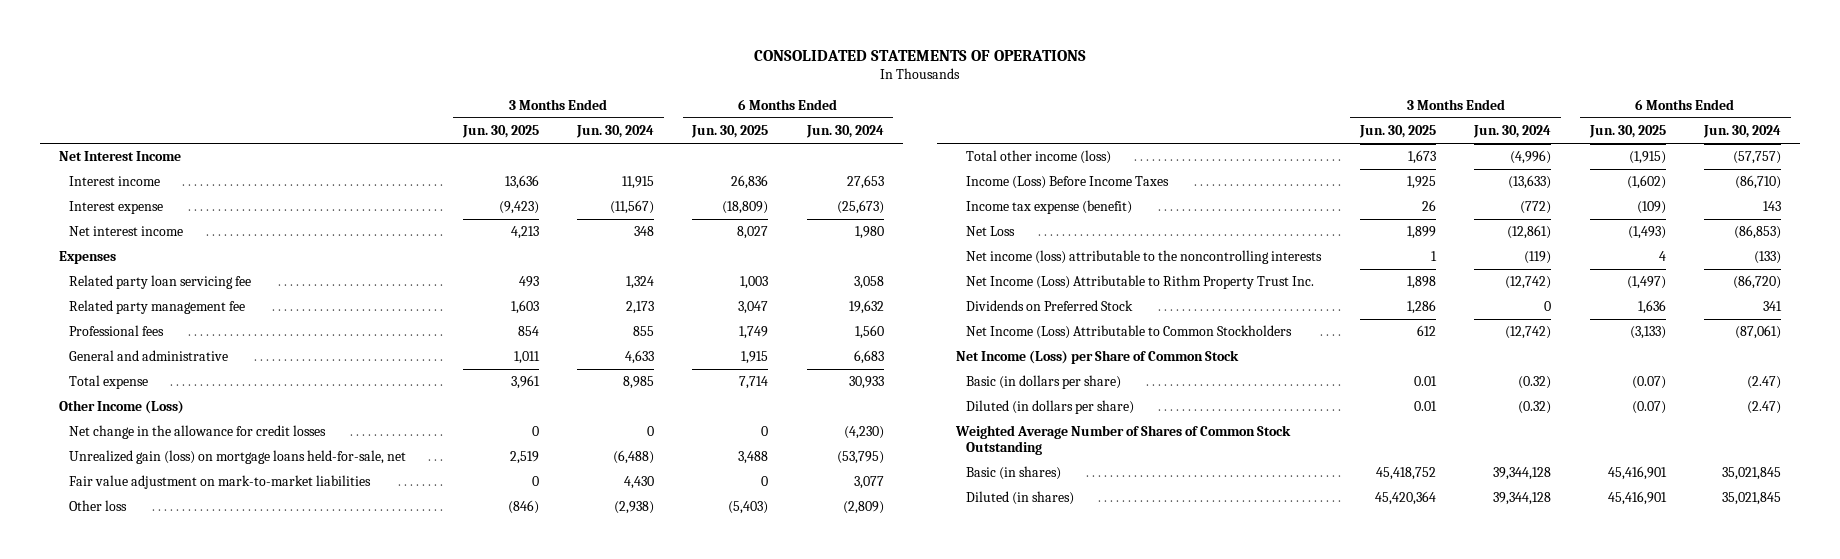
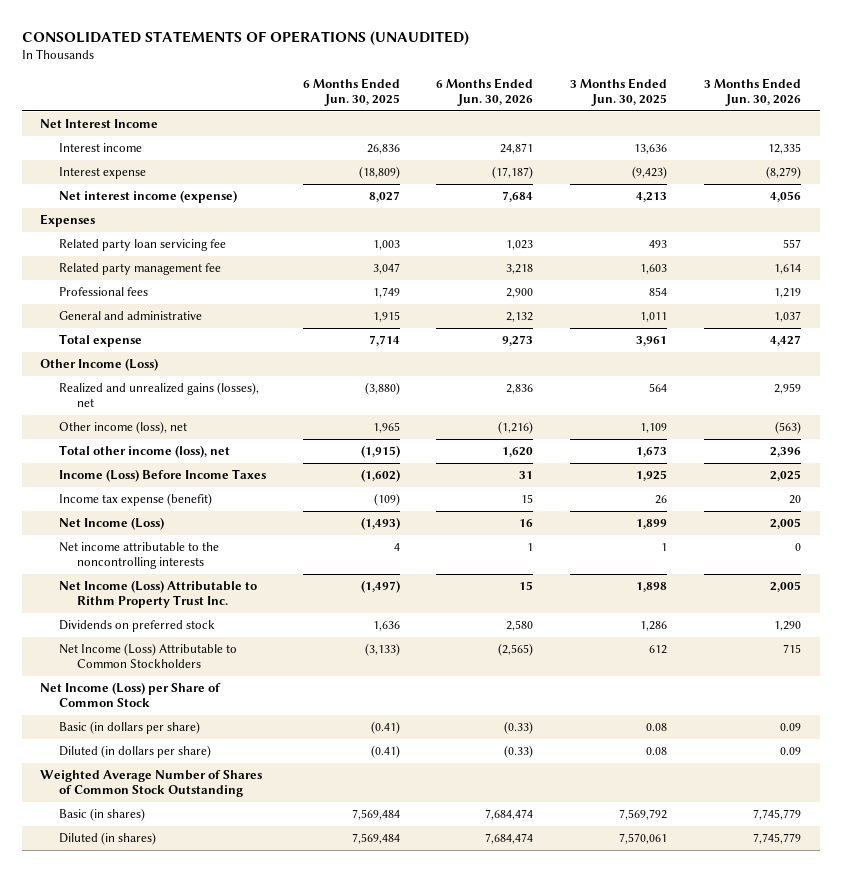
- CONSOLIDATED STATEMENTS OF OPERATIONS
+ CONSOLIDATED STATEMENTS OF OPERATIONS (UNAUDITED)
- | 3 Months Ended Jun. 30, 2025 | 3 Months Ended Jun. 30, 2024 | 6 Months Ended Jun. 30, 2025 | 6 Months Ended Jun. 30, 2024
+ | 6 Months Ended Jun. 30, 2025 | 6 Months Ended Jun. 30, 2026 | 3 Months Ended Jun. 30, 2025 | 3 Months Ended Jun. 30, 2026
- Net interest income | 4,213 | 348 | 8,027 | 1,980
+ Net interest income (expense) | 8,027 | 7,684 | 4,213 | 4,056
- Net change in the allowance for credit losses | 0 | 0 | 0 | (4,230)
- Unrealized gain (loss) on mortgage loans held-for-sale, net | 2,519 | (6,488) | 3,488 | (53,795)
- Fair value adjustment on mark-to-market liabilities | 0 | 4,430 | 0 | 3,077
- Other loss | (846) | (2,938) | (5,403) | (2,809)
- Total other income (loss) | 1,673 | (4,996) | (1,915) | (57,757)
+ Realized and unrealized gains (losses), net | (3,880) | 2,836 | 564 | 2,959
+ Other income (loss), net | 1,965 | (1,216) | 1,109 | (563)
+ Total other income (loss), net | (1,915) | 1,620 | 1,673 | 2,396
- Net Loss | 1,899 | (12,861) | (1,493) | (86,853)
- Net income (loss) attributable to the noncontrolling interests | 1 | (119) | 4 | (133)
+ Net Income (Loss) | (1,493) | 16 | 1,899 | 2,005
+ Net income attributable to the noncontrolling interests | 4 | 1 | 1 | 0
- Dividends on Preferred Stock | 1,286 | 0 | 1,636 | 341
+ Dividends on preferred stock | 1,636 | 2,580 | 1,286 | 1,290
- Basic (in dollars per share) | 0.01 | (0.32) | (0.07) | (2.47)
- Diluted (in dollars per share) | 0.01 | (0.32) | (0.07) | (2.47)
+ Basic (in dollars per share) | (0.41) | (0.33) | 0.08 | 0.09
+ Diluted (in dollars per share) | (0.41) | (0.33) | 0.08 | 0.09
- Basic (in shares) | 45,418,752 | 39,344,128 | 45,416,901 | 35,021,845
- Diluted (in shares) | 45,420,364 | 39,344,128 | 45,416,901 | 35,021,845
+ Basic (in shares) | 7,569,484 | 7,684,474 | 7,569,792 | 7,745,779
+ Diluted (in shares) | 7,569,484 | 7,684,474 | 7,570,061 | 7,745,779

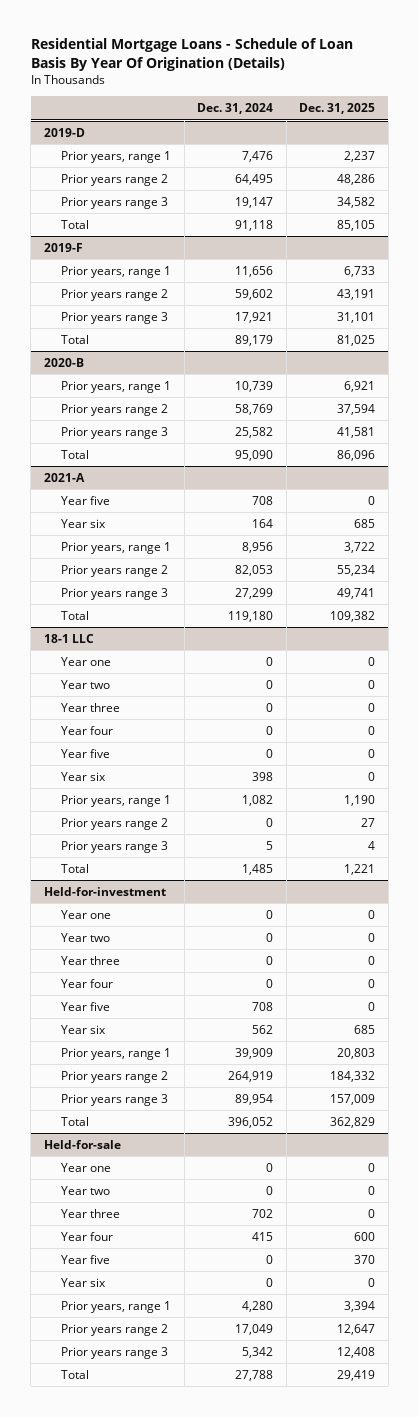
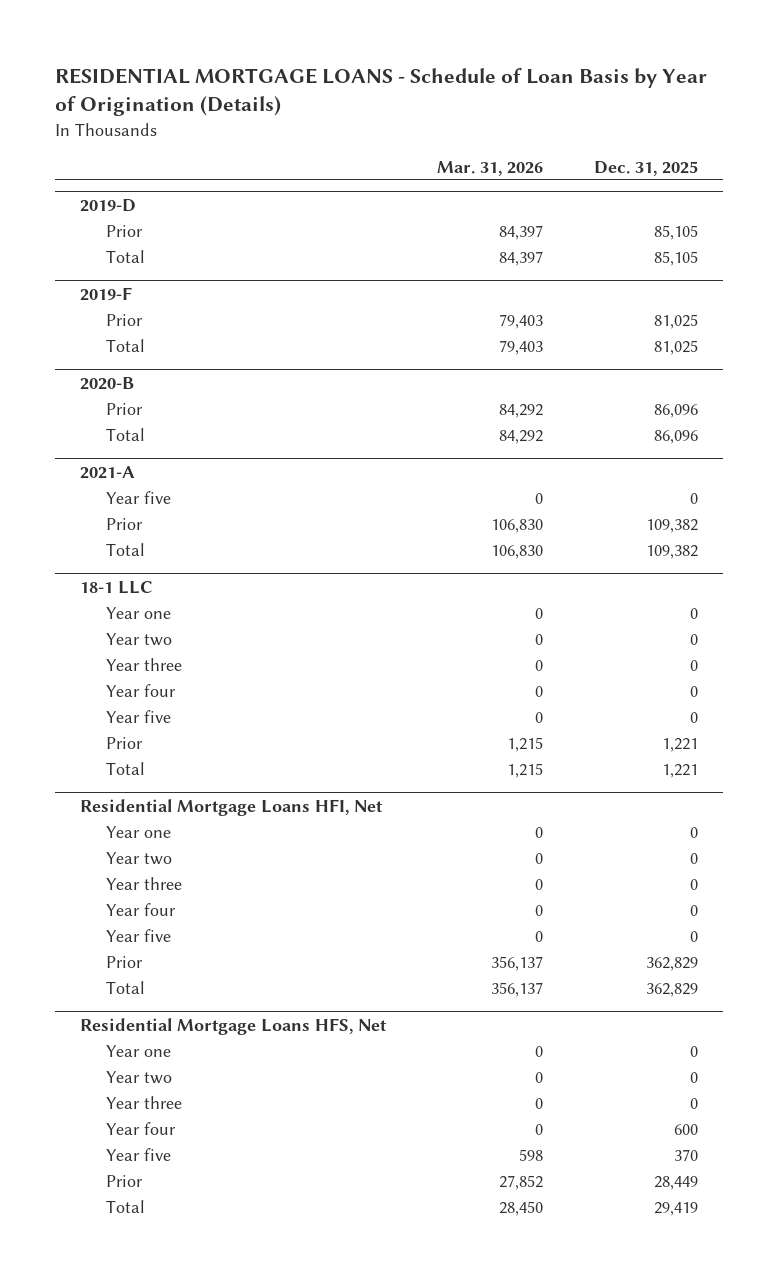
- Residential Mortgage Loans - Schedule of Loan Basis By Year Of Origination (Details)
+ RESIDENTIAL MORTGAGE LOANS - Schedule of Loan Basis by Year of Origination (Details)
- | Dec. 31, 2024 | Dec. 31, 2025
+ | Mar. 31, 2026 | Dec. 31, 2025
@ 2019-D
- Prior years, range 1 | 7,476 | 2,237
- Prior years range 2 | 64,495 | 48,286
- Prior years range 3 | 19,147 | 34,582
+ Prior | 84,397 | 85,105
@ 2019-F
- Prior years, range 1 | 11,656 | 6,733
- Prior years range 2 | 59,602 | 43,191
- Prior years range 3 | 17,921 | 31,101
+ Prior | 79,403 | 81,025
@ 2020-B
- Prior years, range 1 | 10,739 | 6,921
- Prior years range 2 | 58,769 | 37,594
- Prior years range 3 | 25,582 | 41,581
+ Prior | 84,292 | 86,096
@ 2021-A
- Year six | 164 | 685
- Prior years, range 1 | 8,956 | 3,722
- Prior years range 2 | 82,053 | 55,234
- Prior years range 3 | 27,299 | 49,741
+ Prior | 106,830 | 109,382
@ 18-1 LLC
- Year six | 398 | 0
- Prior years, range 1 | 1,082 | 1,190
- Prior years range 2 | 0 | 27
- Prior years range 3 | 5 | 4
+ Prior | 1,215 | 1,221
- Held-for-investment
+ Residential Mortgage Loans HFI, Net
- Year six | 562 | 685
- Prior years, range 1 | 39,909 | 20,803
- Prior years range 2 | 264,919 | 184,332
- Prior years range 3 | 89,954 | 157,009
+ Prior | 356,137 | 362,829
- Held-for-sale
+ Residential Mortgage Loans HFS, Net
- Year six | 0 | 0
- Prior years, range 1 | 4,280 | 3,394
- Prior years range 2 | 17,049 | 12,647
- Prior years range 3 | 5,342 | 12,408
+ Prior | 27,852 | 28,449

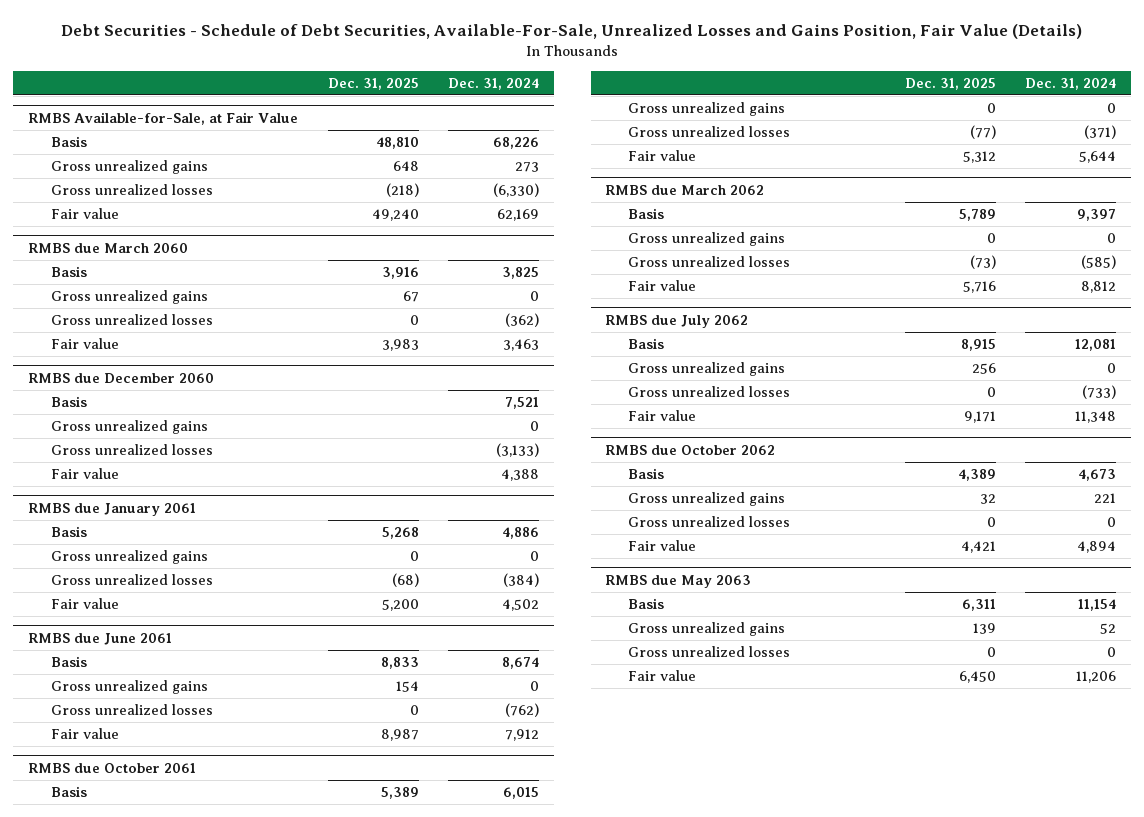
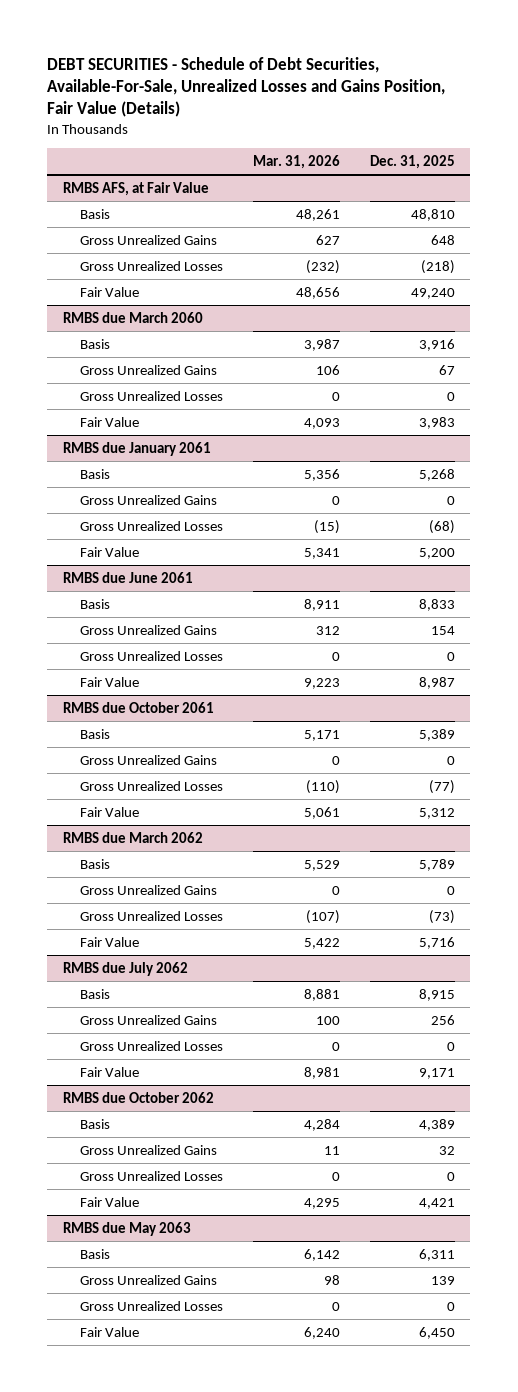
- Debt Securities - Schedule of Debt Securities, Available-For-Sale, Unrealized Losses and Gains Position, Fair Value (Details)
+ DEBT SECURITIES - Schedule of Debt Securities, Available-For-Sale, Unrealized Losses and Gains Position, Fair Value (Details)
- | Dec. 31, 2025 | Dec. 31, 2024
+ | Mar. 31, 2026 | Dec. 31, 2025
- RMBS Available-for-Sale, at Fair Value
+ RMBS AFS, at Fair Value
- Gross unrealized gains | 648 | 273
- Gross unrealized losses | (218) | (6,330)
- Fair value | 49,240 | 62,169
+ Gross Unrealized Gains | 627 | 648
+ Gross Unrealized Losses | (232) | (218)
+ Fair Value | 48,656 | 49,240
@ RMBS due March 2060
- Gross unrealized gains | 67 | 0
- Gross unrealized losses | 0 | (362)
- Fair value | 3,983 | 3,463
- RMBS due December 2060
- Basis | | 7,521
- Gross unrealized gains | | 0
- Gross unrealized losses | | (3,133)
- Fair value | | 4,388
@ RMBS due March 2060
+ Gross Unrealized Gains | 106 | 67
+ Gross Unrealized Losses | 0 | 0
+ Fair Value | 4,093 | 3,983
@ RMBS due January 2061
- Gross unrealized gains | 0 | 0
- Gross unrealized losses | (68) | (384)
- Fair value | 5,200 | 4,502
+ Gross Unrealized Gains | 0 | 0
+ Gross Unrealized Losses | (15) | (68)
+ Fair Value | 5,341 | 5,200
@ RMBS due June 2061
- Gross unrealized gains | 154 | 0
- Gross unrealized losses | 0 | (762)
- Fair value | 8,987 | 7,912
+ Gross Unrealized Gains | 312 | 154
+ Gross Unrealized Losses | 0 | 0
+ Fair Value | 9,223 | 8,987
@ RMBS due October 2061
- Gross unrealized gains | 0 | 0
- Gross unrealized losses | (77) | (371)
- Fair value | 5,312 | 5,644
+ Gross Unrealized Gains | 0 | 0
+ Gross Unrealized Losses | (110) | (77)
+ Fair Value | 5,061 | 5,312
@ RMBS due March 2062
- Gross unrealized gains | 0 | 0
- Gross unrealized losses | (73) | (585)
- Fair value | 5,716 | 8,812
+ Gross Unrealized Gains | 0 | 0
+ Gross Unrealized Losses | (107) | (73)
+ Fair Value | 5,422 | 5,716
@ RMBS due July 2062
- Gross unrealized gains | 256 | 0
- Gross unrealized losses | 0 | (733)
- Fair value | 9,171 | 11,348
+ Gross Unrealized Gains | 100 | 256
+ Gross Unrealized Losses | 0 | 0
+ Fair Value | 8,981 | 9,171
@ RMBS due October 2062
- Gross unrealized gains | 32 | 221
- Gross unrealized losses | 0 | 0
- Fair value | 4,421 | 4,894
+ Gross Unrealized Gains | 11 | 32
+ Gross Unrealized Losses | 0 | 0
+ Fair Value | 4,295 | 4,421
@ RMBS due May 2063
- Gross unrealized gains | 139 | 52
- Gross unrealized losses | 0 | 0
- Fair value | 6,450 | 11,206
+ Gross Unrealized Gains | 98 | 139
+ Gross Unrealized Losses | 0 | 0
+ Fair Value | 6,240 | 6,450

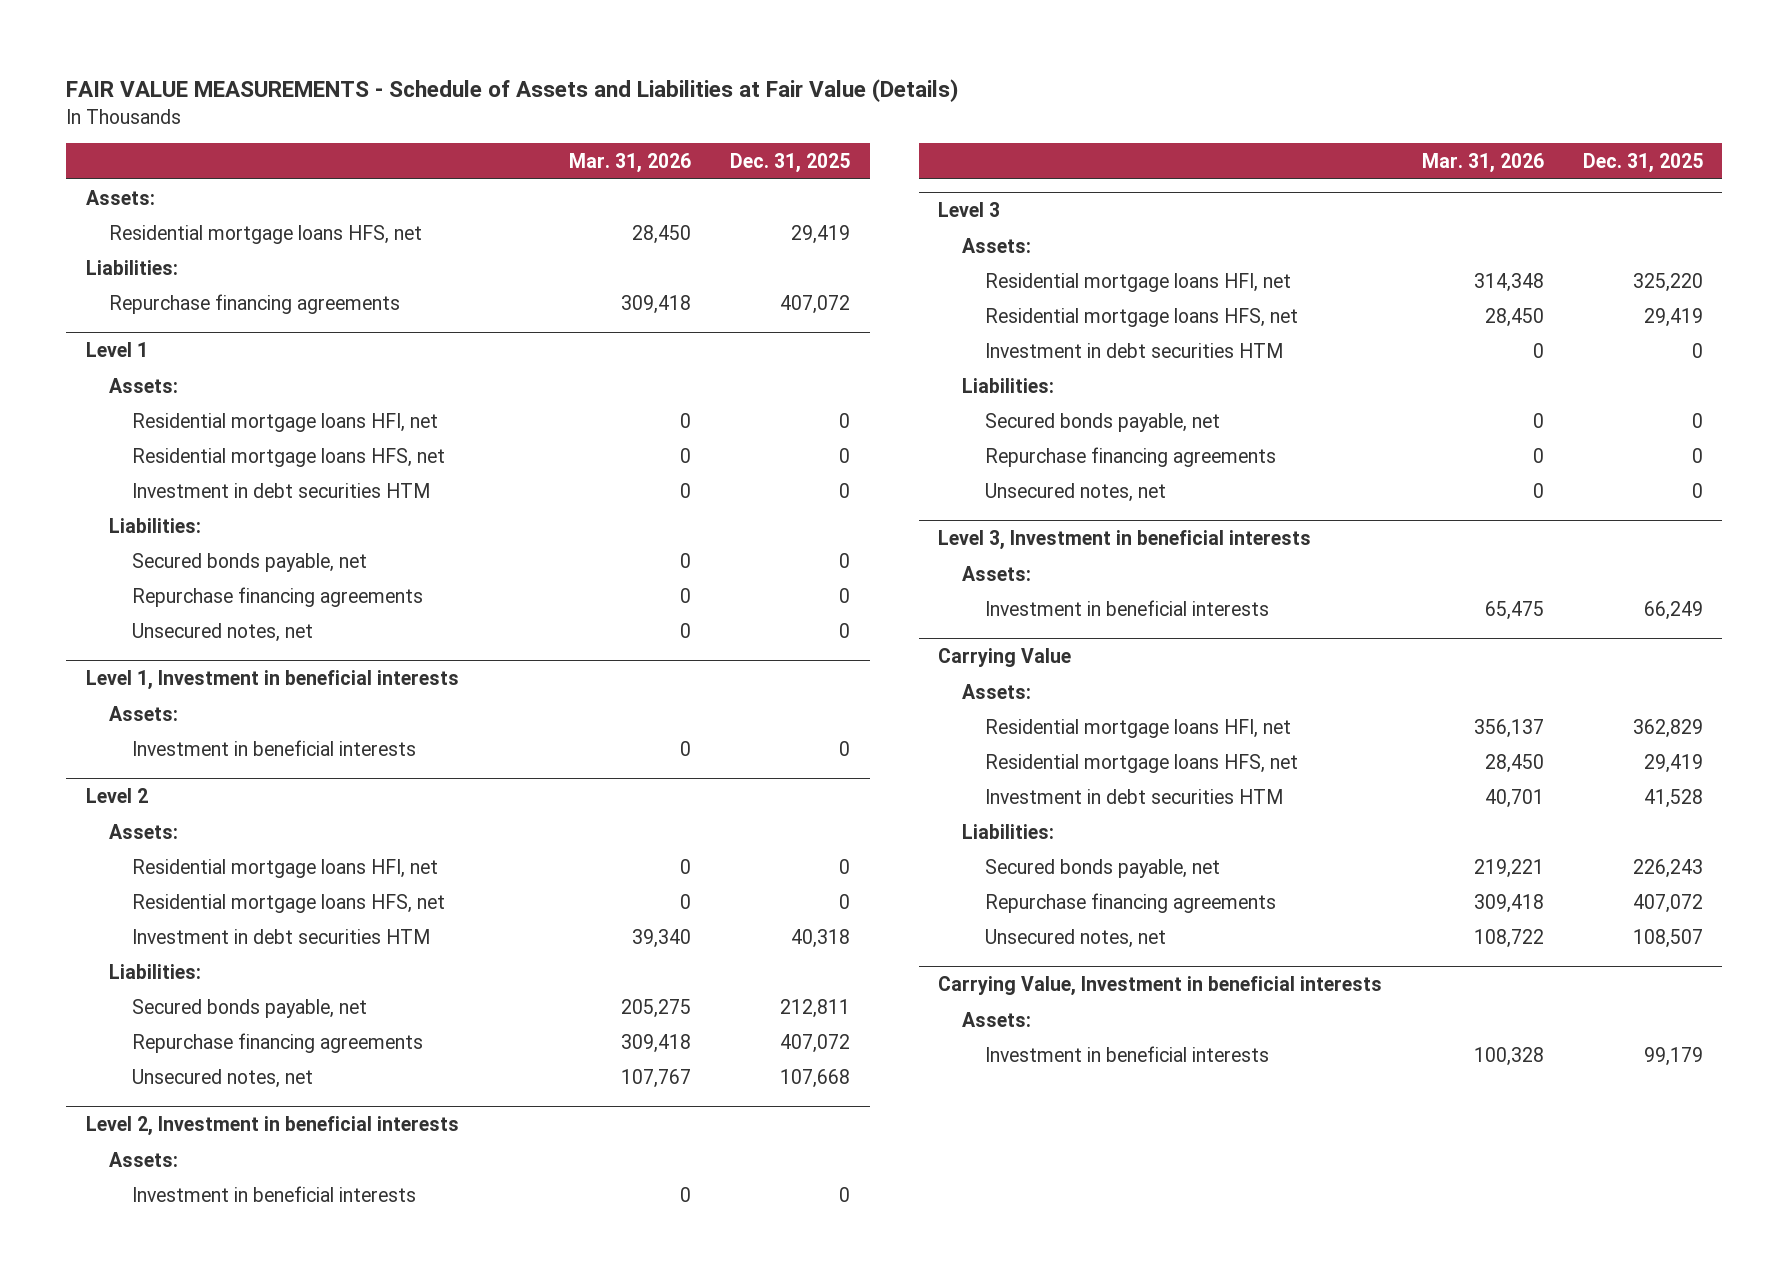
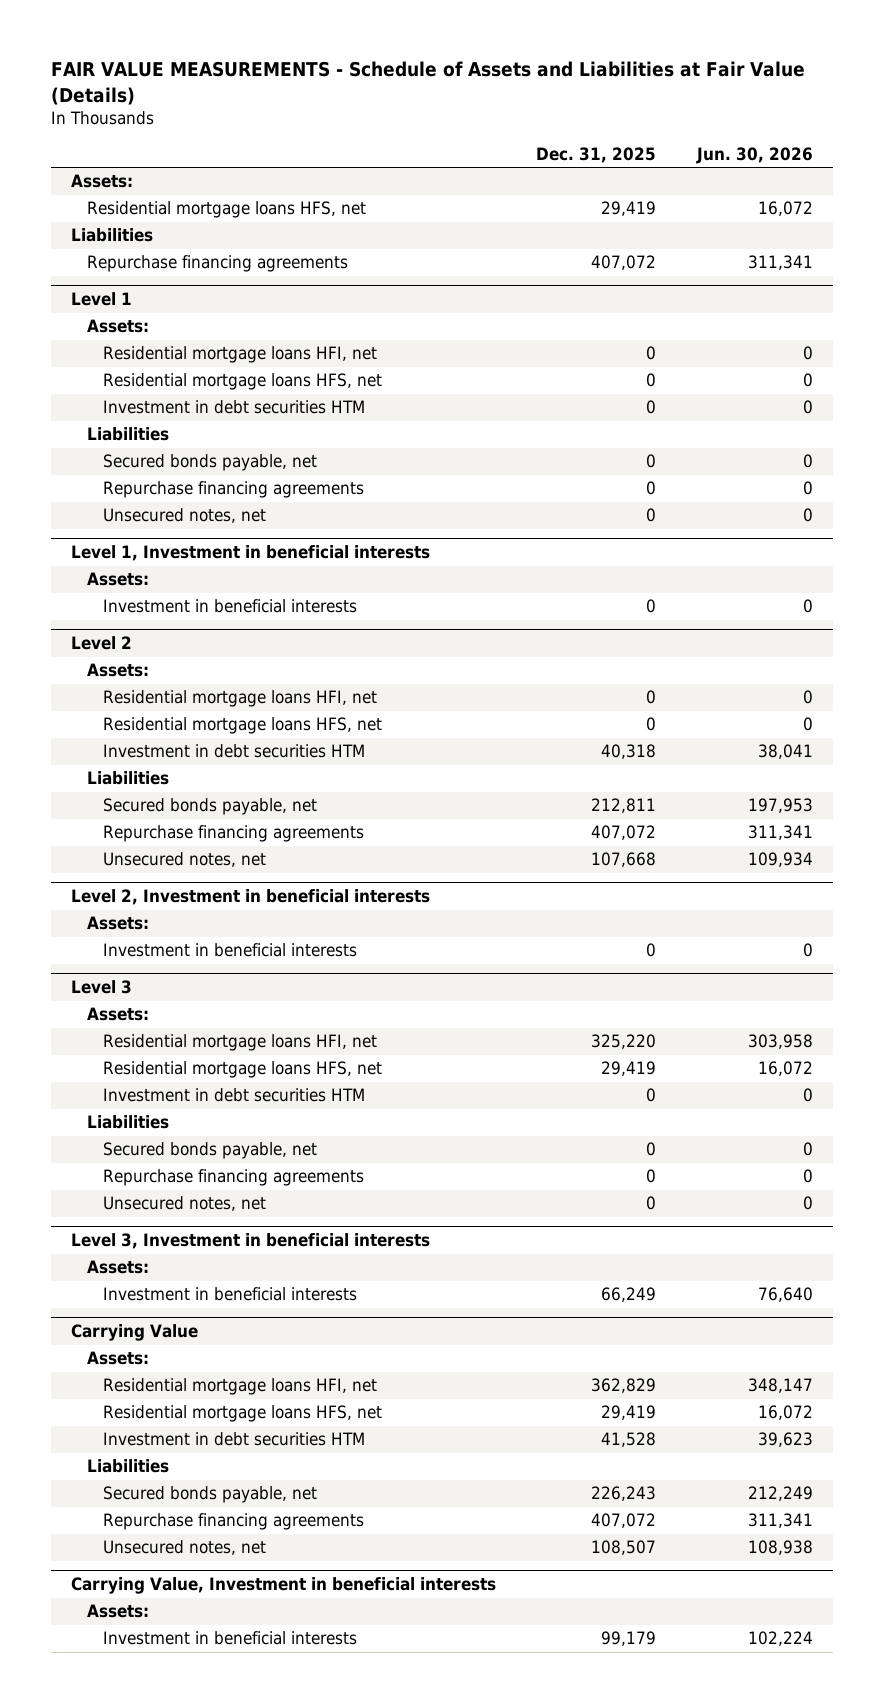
- | Mar. 31, 2026 | Dec. 31, 2025
+ | Dec. 31, 2025 | Jun. 30, 2026
- Liabilities:
+ Liabilities
@ Level 1
- Liabilities:
+ Liabilities
@ Level 2
- Liabilities:
+ Liabilities
@ Level 3
- Liabilities:
+ Liabilities
@ Carrying Value
- Liabilities:
+ Liabilities

